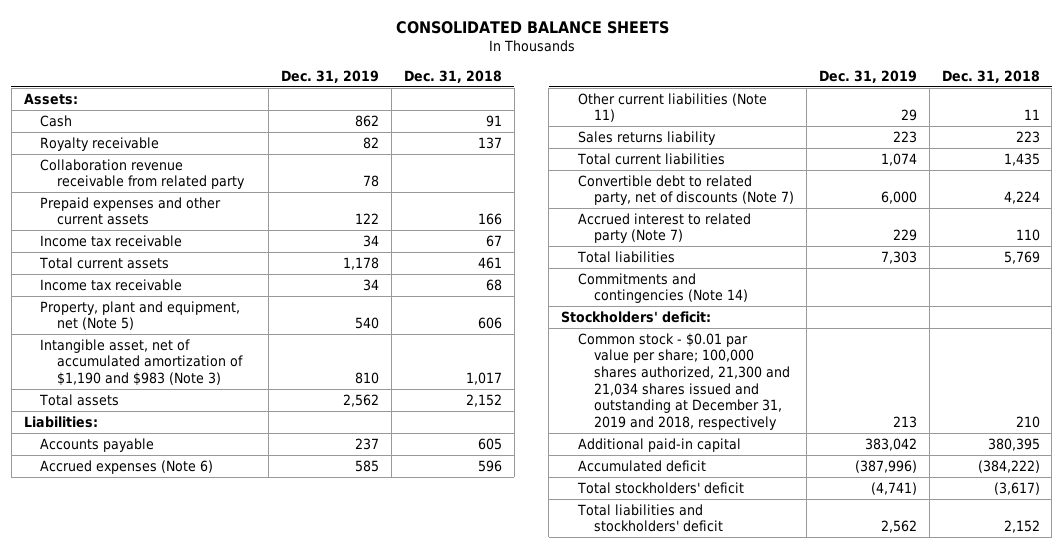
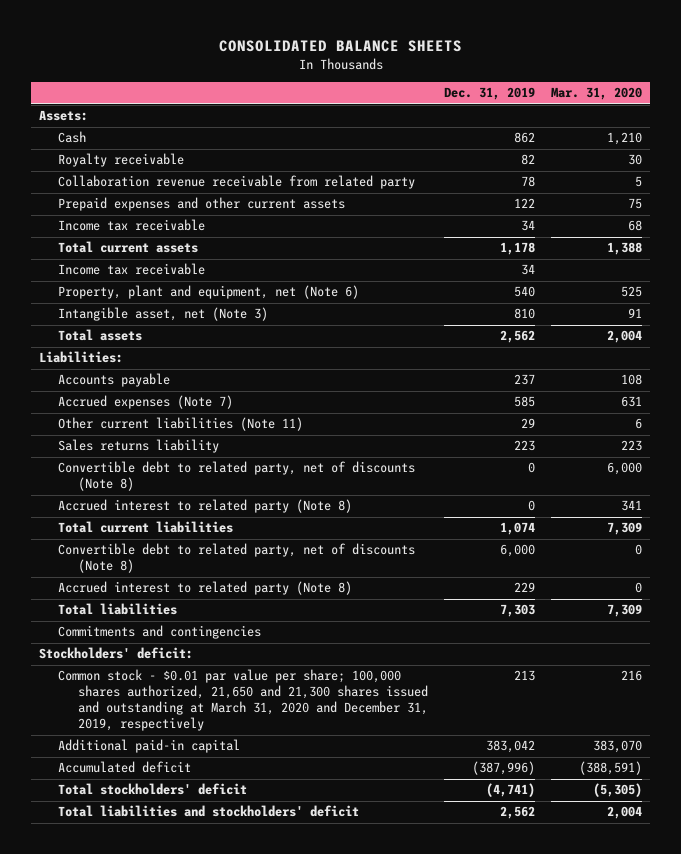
- | Dec. 31, 2019 | Dec. 31, 2018
+ | Dec. 31, 2019 | Mar. 31, 2020
- Property, plant and equipment, net (Note 5) | 540 | 606
- Intangible asset, net of accumulated amortization of $1,190 and $983 (Note 3) | 810 | 1,017
+ Property, plant and equipment, net (Note 6) | 540 | 525
+ Intangible asset, net (Note 3) | 810 | 91
- Accrued expenses (Note 6) | 585 | 596
+ Accrued expenses (Note 7) | 585 | 631
+ Convertible debt to related party, net of discounts (Note 8) | 0 | 6,000
+ Accrued interest to related party (Note 8) | 0 | 341
- Convertible debt to related party, net of discounts (Note 7) | 6,000 | 4,224
- Accrued interest to related party (Note 7) | 229 | 110
+ Convertible debt to related party, net of discounts (Note 8) | 6,000 | 0
+ Accrued interest to related party (Note 8) | 229 | 0
- Commitments and contingencies (Note 14)
+ Commitments and contingencies
- Common stock - $0.01 par value per share; 100,000 shares authorized, 21,300 and 21,034 shares issued and outstanding at December 31, 2019 and 2018, respectively | 213 | 210
+ Common stock - $0.01 par value per share; 100,000 shares authorized, 21,650 and 21,300 shares issued and outstanding at March 31, 2020 and December 31, 2019, respectively | 213 | 216

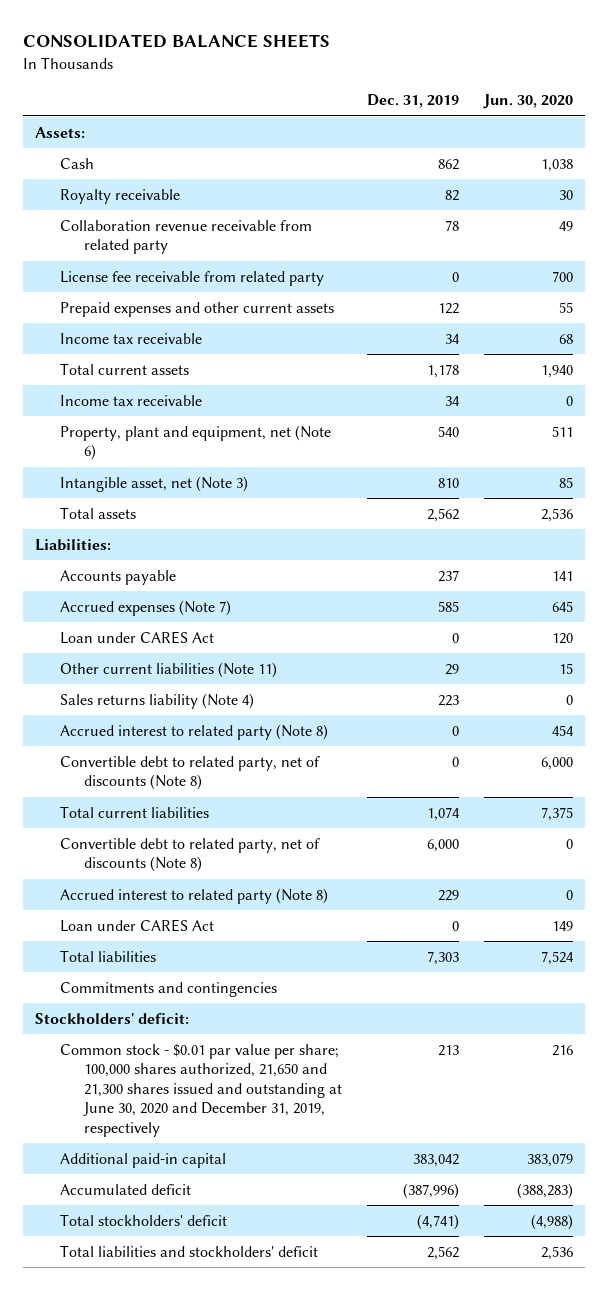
- | Dec. 31, 2019 | Mar. 31, 2020
+ | Dec. 31, 2019 | Jun. 30, 2020
+ License fee receivable from related party | 0 | 700
+ Loan under CARES Act | 0 | 120
- Sales returns liability | 223 | 223
+ Sales returns liability (Note 4) | 223 | 0
moved down: Convertible debt to related party, net of discounts (Note 8) | 0 | 6,000
+ Loan under CARES Act | 0 | 149
- Common stock - $0.01 par value per share; 100,000 shares authorized, 21,650 and 21,300 shares issued and outstanding at March 31, 2020 and December 31, 2019, respectively | 213 | 216
+ Common stock - $0.01 par value per share; 100,000 shares authorized, 21,650 and 21,300 shares issued and outstanding at June 30, 2020 and December 31, 2019, respectively | 213 | 216

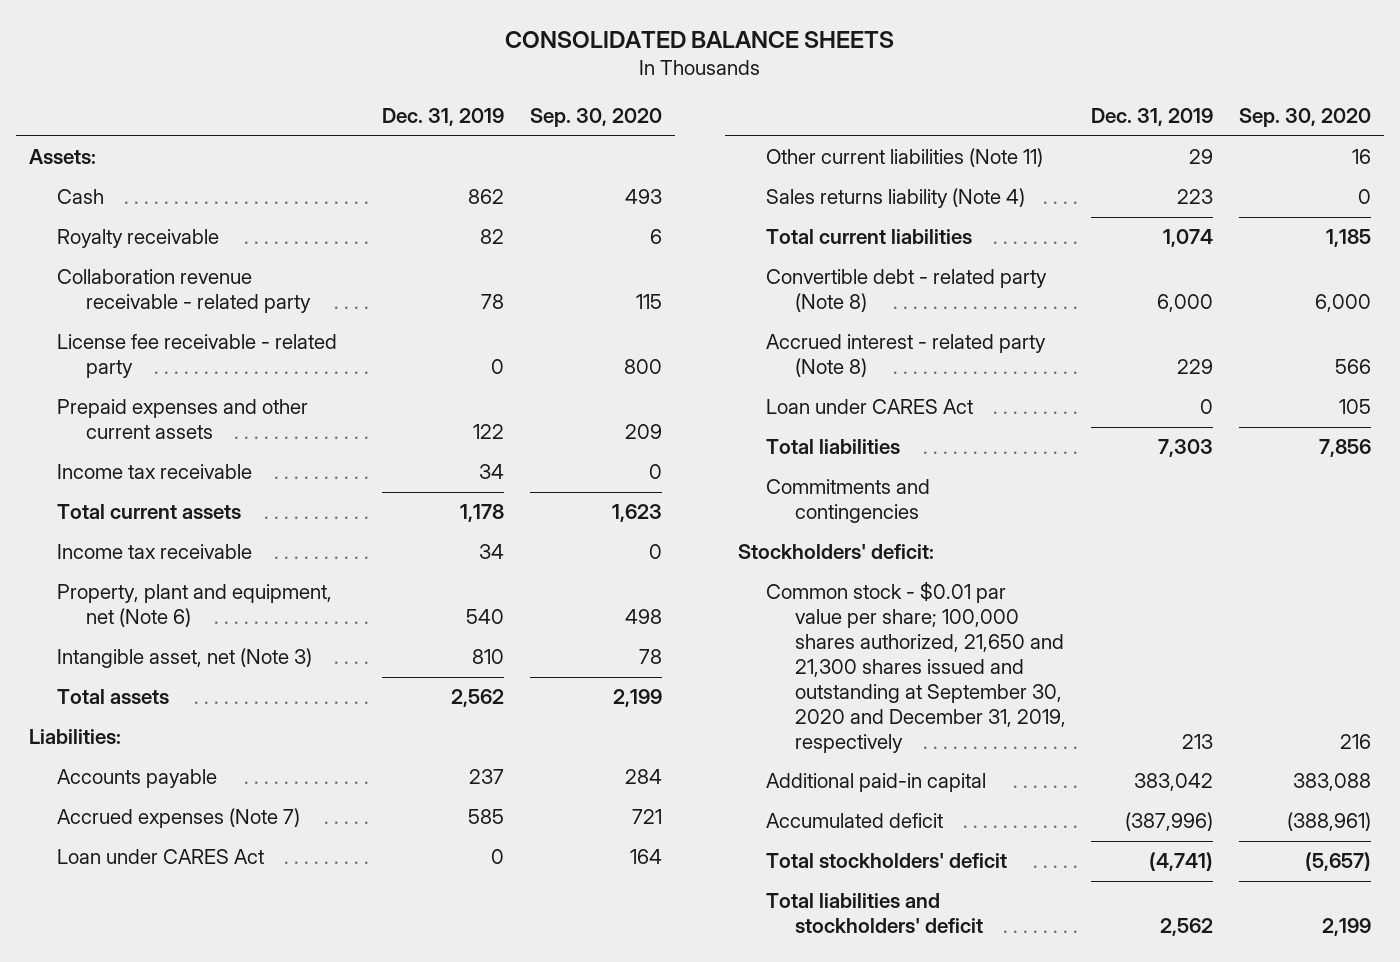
- | Dec. 31, 2019 | Jun. 30, 2020
+ | Dec. 31, 2019 | Sep. 30, 2020
- Collaboration revenue receivable from related party | 78 | 49
- License fee receivable from related party | 0 | 700
+ Collaboration revenue receivable - related party | 78 | 115
+ License fee receivable - related party | 0 | 800
- Accrued interest to related party (Note 8) | 0 | 454
- Convertible debt to related party, net of discounts (Note 8) | 0 | 6,000
- Convertible debt to related party, net of discounts (Note 8) | 6,000 | 0
- Accrued interest to related party (Note 8) | 229 | 0
+ Convertible debt - related party (Note 8) | 6,000 | 6,000
+ Accrued interest - related party (Note 8) | 229 | 566
- Common stock - $0.01 par value per share; 100,000 shares authorized, 21,650 and 21,300 shares issued and outstanding at June 30, 2020 and December 31, 2019, respectively | 213 | 216
+ Common stock - $0.01 par value per share; 100,000 shares authorized, 21,650 and 21,300 shares issued and outstanding at September 30, 2020 and December 31, 2019, respectively | 213 | 216

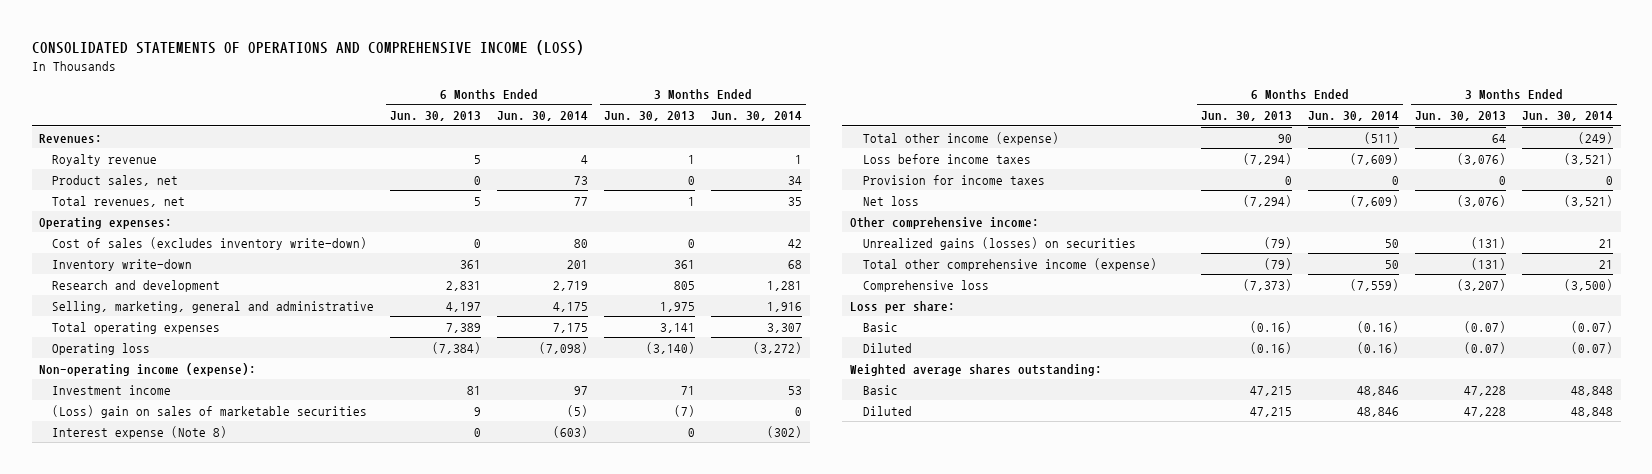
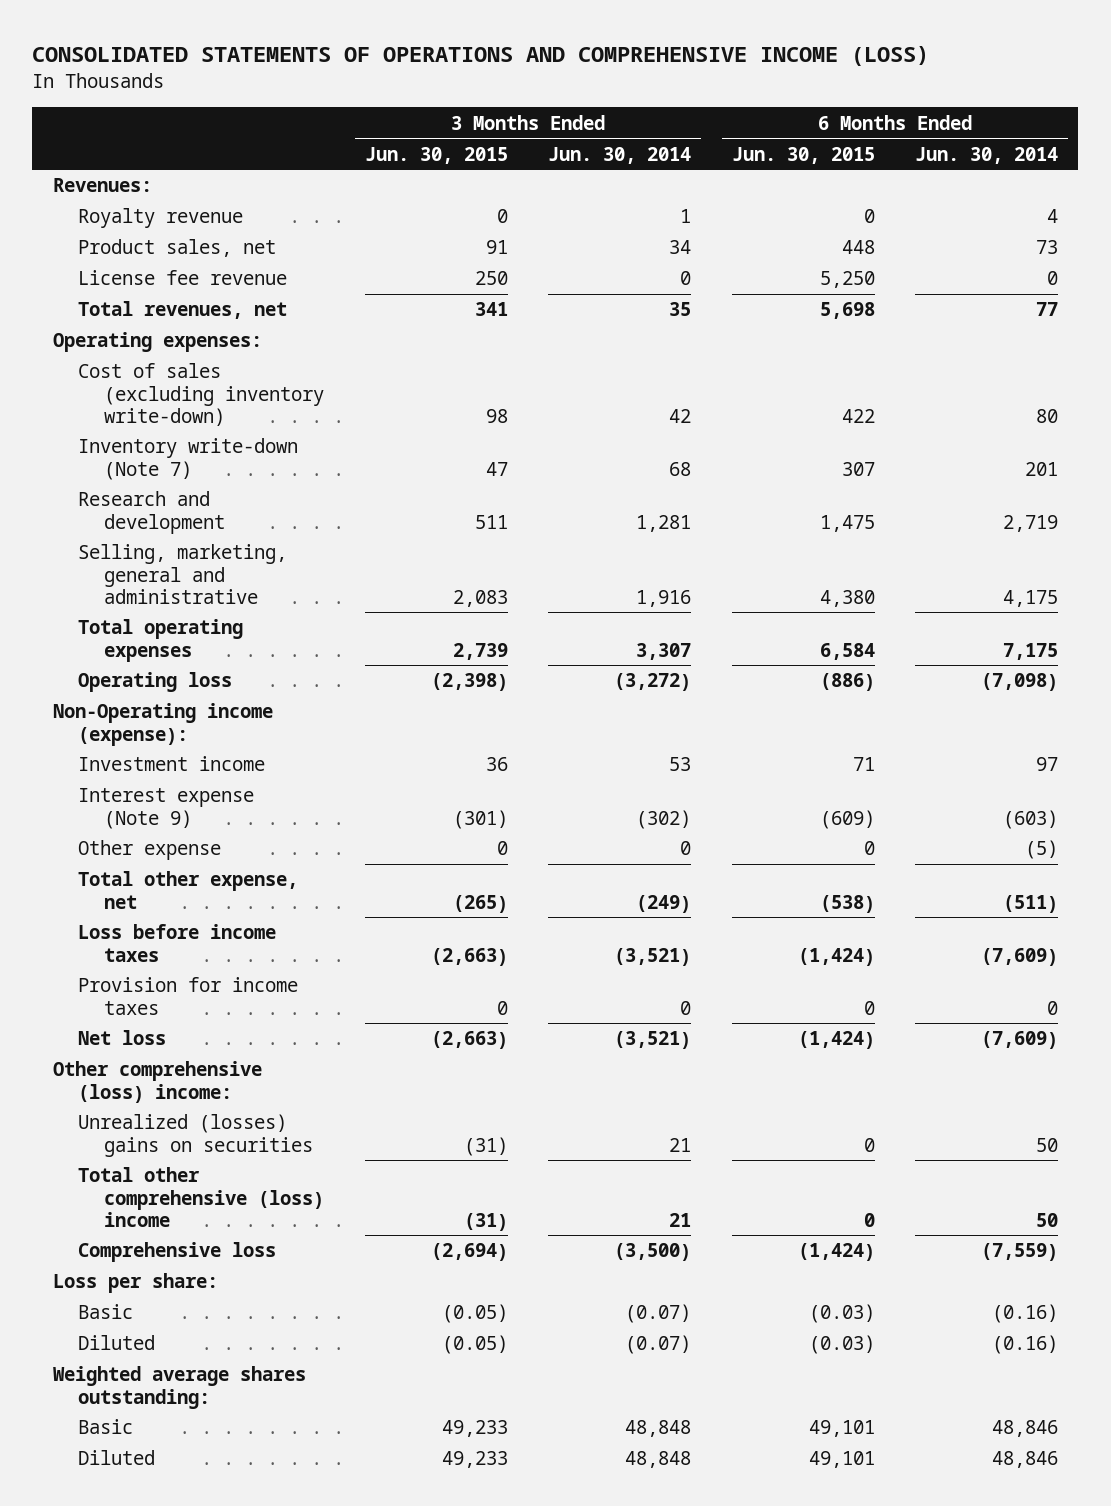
- | 6 Months Ended Jun. 30, 2013 | 6 Months Ended Jun. 30, 2014 | 3 Months Ended Jun. 30, 2013 | 3 Months Ended Jun. 30, 2014
+ | 3 Months Ended Jun. 30, 2015 | 3 Months Ended Jun. 30, 2014 | 6 Months Ended Jun. 30, 2015 | 6 Months Ended Jun. 30, 2014
+ License fee revenue | 250 | 0 | 5,250 | 0
- Cost of sales (excludes inventory write-down) | 0 | 80 | 0 | 42
- Inventory write-down | 361 | 201 | 361 | 68
+ Cost of sales (excluding inventory write-down) | 98 | 42 | 422 | 80
+ Inventory write-down (Note 7) | 47 | 68 | 307 | 201
- Non-operating income (expense):
+ Non-Operating income (expense):
- (Loss) gain on sales of marketable securities | 9 | (5) | (7) | 0
- Interest expense (Note 8) | 0 | (603) | 0 | (302)
- Total other income (expense) | 90 | (511) | 64 | (249)
+ Interest expense (Note 9) | (301) | (302) | (609) | (603)
+ Other expense | 0 | 0 | 0 | (5)
+ Total other expense, net | (265) | (249) | (538) | (511)
- Other comprehensive income:
- Unrealized gains (losses) on securities | (79) | 50 | (131) | 21
- Total other comprehensive income (expense) | (79) | 50 | (131) | 21
+ Other comprehensive (loss) income:
+ Unrealized (losses) gains on securities | (31) | 21 | 0 | 50
+ Total other comprehensive (loss) income | (31) | 21 | 0 | 50

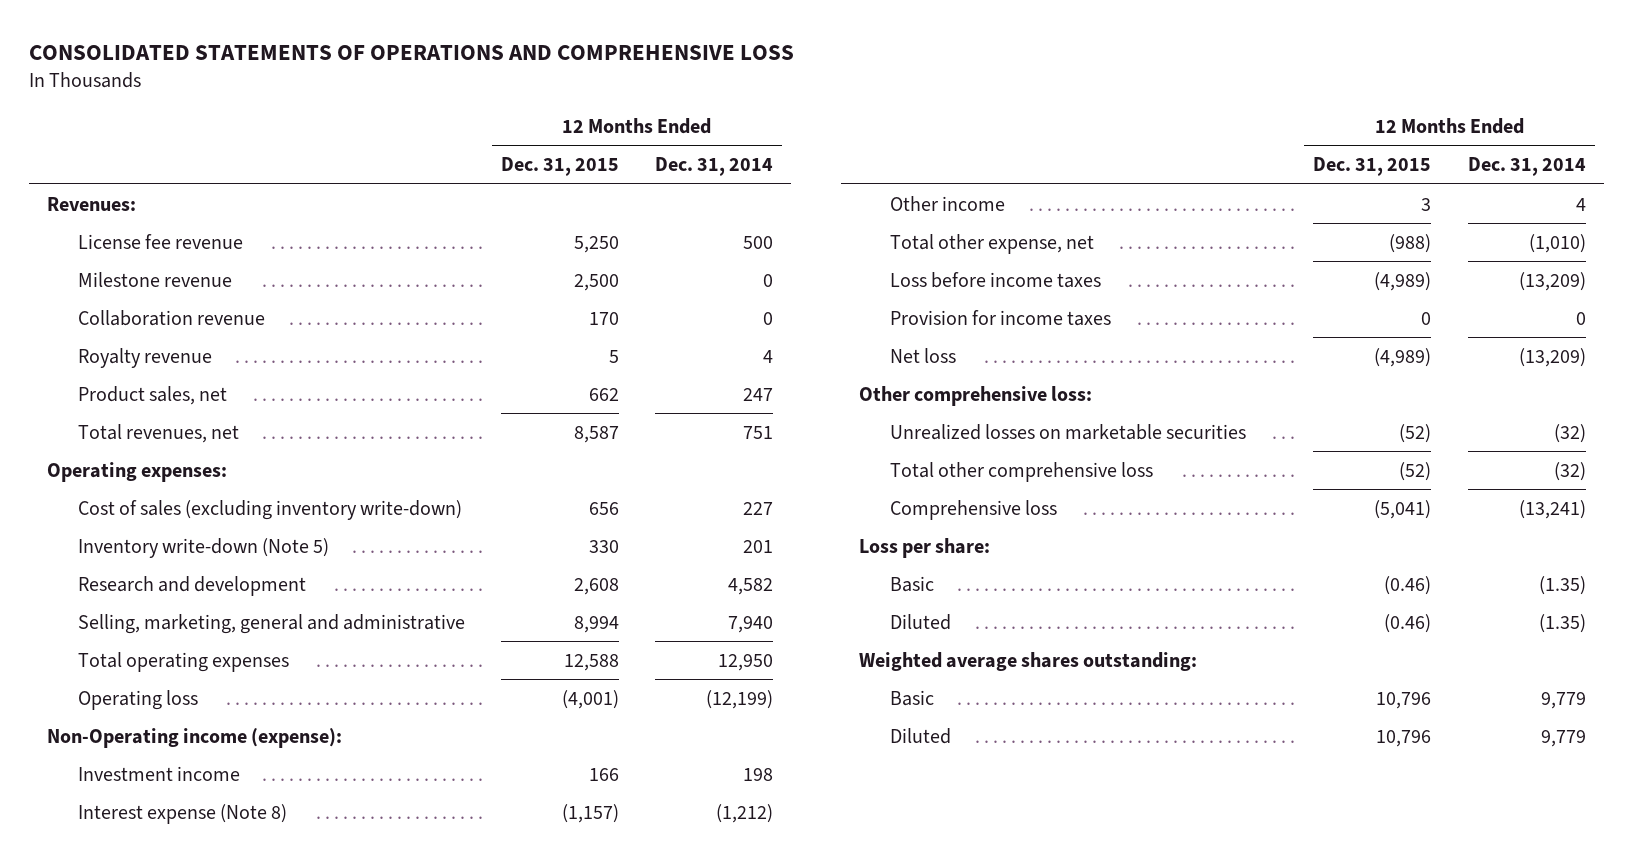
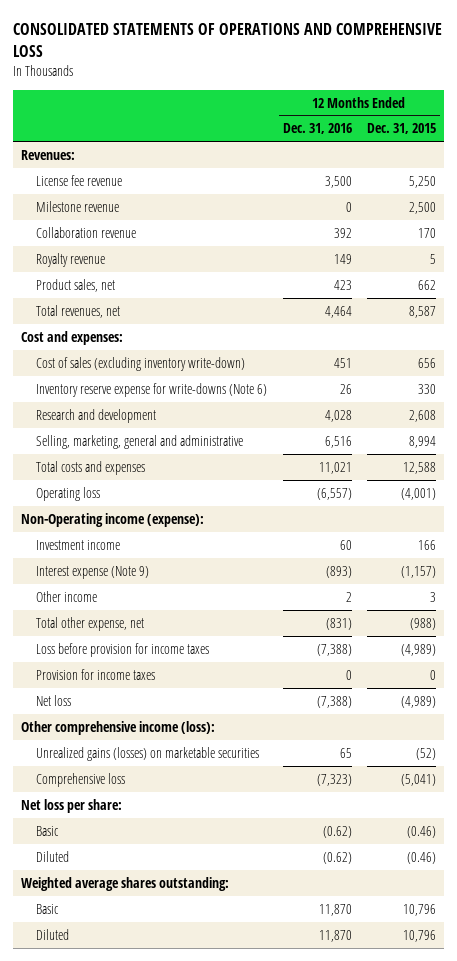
- | 12 Months Ended Dec. 31, 2015 | 12 Months Ended Dec. 31, 2014
+ | 12 Months Ended Dec. 31, 2016 | 12 Months Ended Dec. 31, 2015
- Operating expenses:
+ Cost and expenses:
- Inventory write-down (Note 5) | 330 | 201
+ Inventory reserve expense for write-downs (Note 6) | 26 | 330
- Total operating expenses | 12,588 | 12,950
+ Total costs and expenses | 11,021 | 12,588
- Interest expense (Note 8) | (1,157) | (1,212)
+ Interest expense (Note 9) | (893) | (1,157)
- Loss before income taxes | (4,989) | (13,209)
+ Loss before provision for income taxes | (7,388) | (4,989)
- Other comprehensive loss:
- Unrealized losses on marketable securities | (52) | (32)
- Total other comprehensive loss | (52) | (32)
+ Other comprehensive income (loss):
+ Unrealized gains (losses) on marketable securities | 65 | (52)
- Loss per share:
+ Net loss per share:

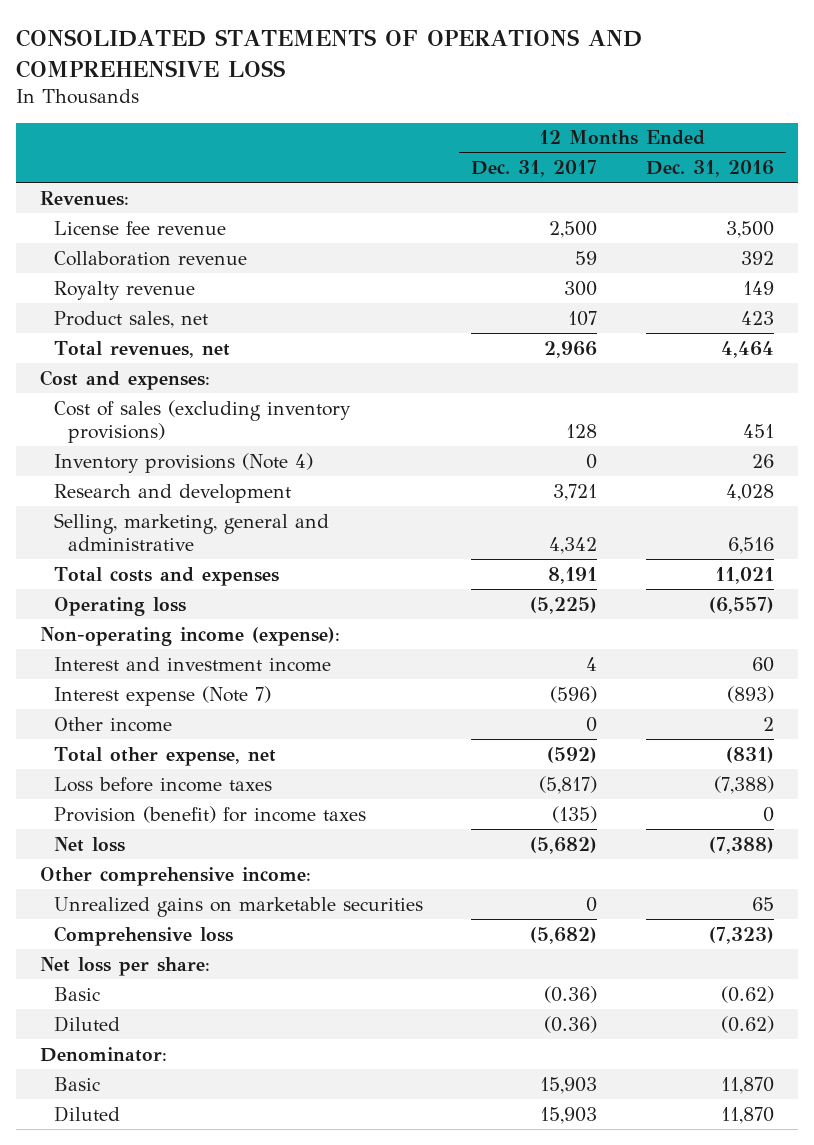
- | 12 Months Ended Dec. 31, 2016 | 12 Months Ended Dec. 31, 2015
+ | 12 Months Ended Dec. 31, 2017 | 12 Months Ended Dec. 31, 2016
- Milestone revenue | 0 | 2,500
- Cost of sales (excluding inventory write-down) | 451 | 656
- Inventory reserve expense for write-downs (Note 6) | 26 | 330
+ Cost of sales (excluding inventory provisions) | 128 | 451
+ Inventory provisions (Note 4) | 0 | 26
- Non-Operating income (expense):
- Investment income | 60 | 166
- Interest expense (Note 9) | (893) | (1,157)
+ Non-operating income (expense):
+ Interest and investment income | 4 | 60
+ Interest expense (Note 7) | (596) | (893)
- Loss before provision for income taxes | (7,388) | (4,989)
- Provision for income taxes | 0 | 0
+ Loss before income taxes | (5,817) | (7,388)
+ Provision (benefit) for income taxes | (135) | 0
- Other comprehensive income (loss):
- Unrealized gains (losses) on marketable securities | 65 | (52)
+ Other comprehensive income:
+ Unrealized gains on marketable securities | 0 | 65
- Weighted average shares outstanding:
+ Denominator:

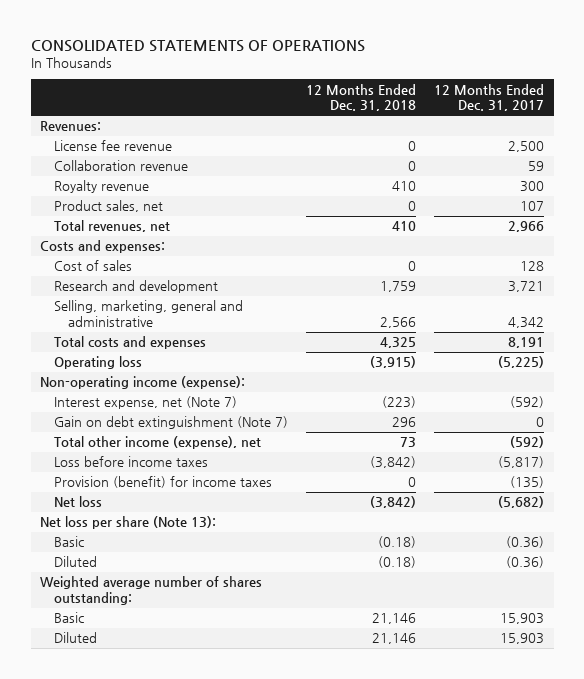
- CONSOLIDATED STATEMENTS OF OPERATIONS AND COMPREHENSIVE LOSS
+ CONSOLIDATED STATEMENTS OF OPERATIONS
- | 12 Months Ended Dec. 31, 2017 | 12 Months Ended Dec. 31, 2016
+ | 12 Months Ended Dec. 31, 2018 | 12 Months Ended Dec. 31, 2017
- Cost and expenses:
- Cost of sales (excluding inventory provisions) | 128 | 451
- Inventory provisions (Note 4) | 0 | 26
+ Costs and expenses:
+ Cost of sales | 0 | 128
- Interest and investment income | 4 | 60
- Interest expense (Note 7) | (596) | (893)
- Other income | 0 | 2
- Total other expense, net | (592) | (831)
+ Interest expense, net (Note 7) | (223) | (592)
+ Gain on debt extinguishment (Note 7) | 296 | 0
+ Total other income (expense), net | 73 | (592)
- Other comprehensive income:
- Unrealized gains on marketable securities | 0 | 65
- Comprehensive loss | (5,682) | (7,323)
- Net loss per share:
+ Net loss per share (Note 13):
- Denominator:
+ Weighted average number of shares outstanding:

